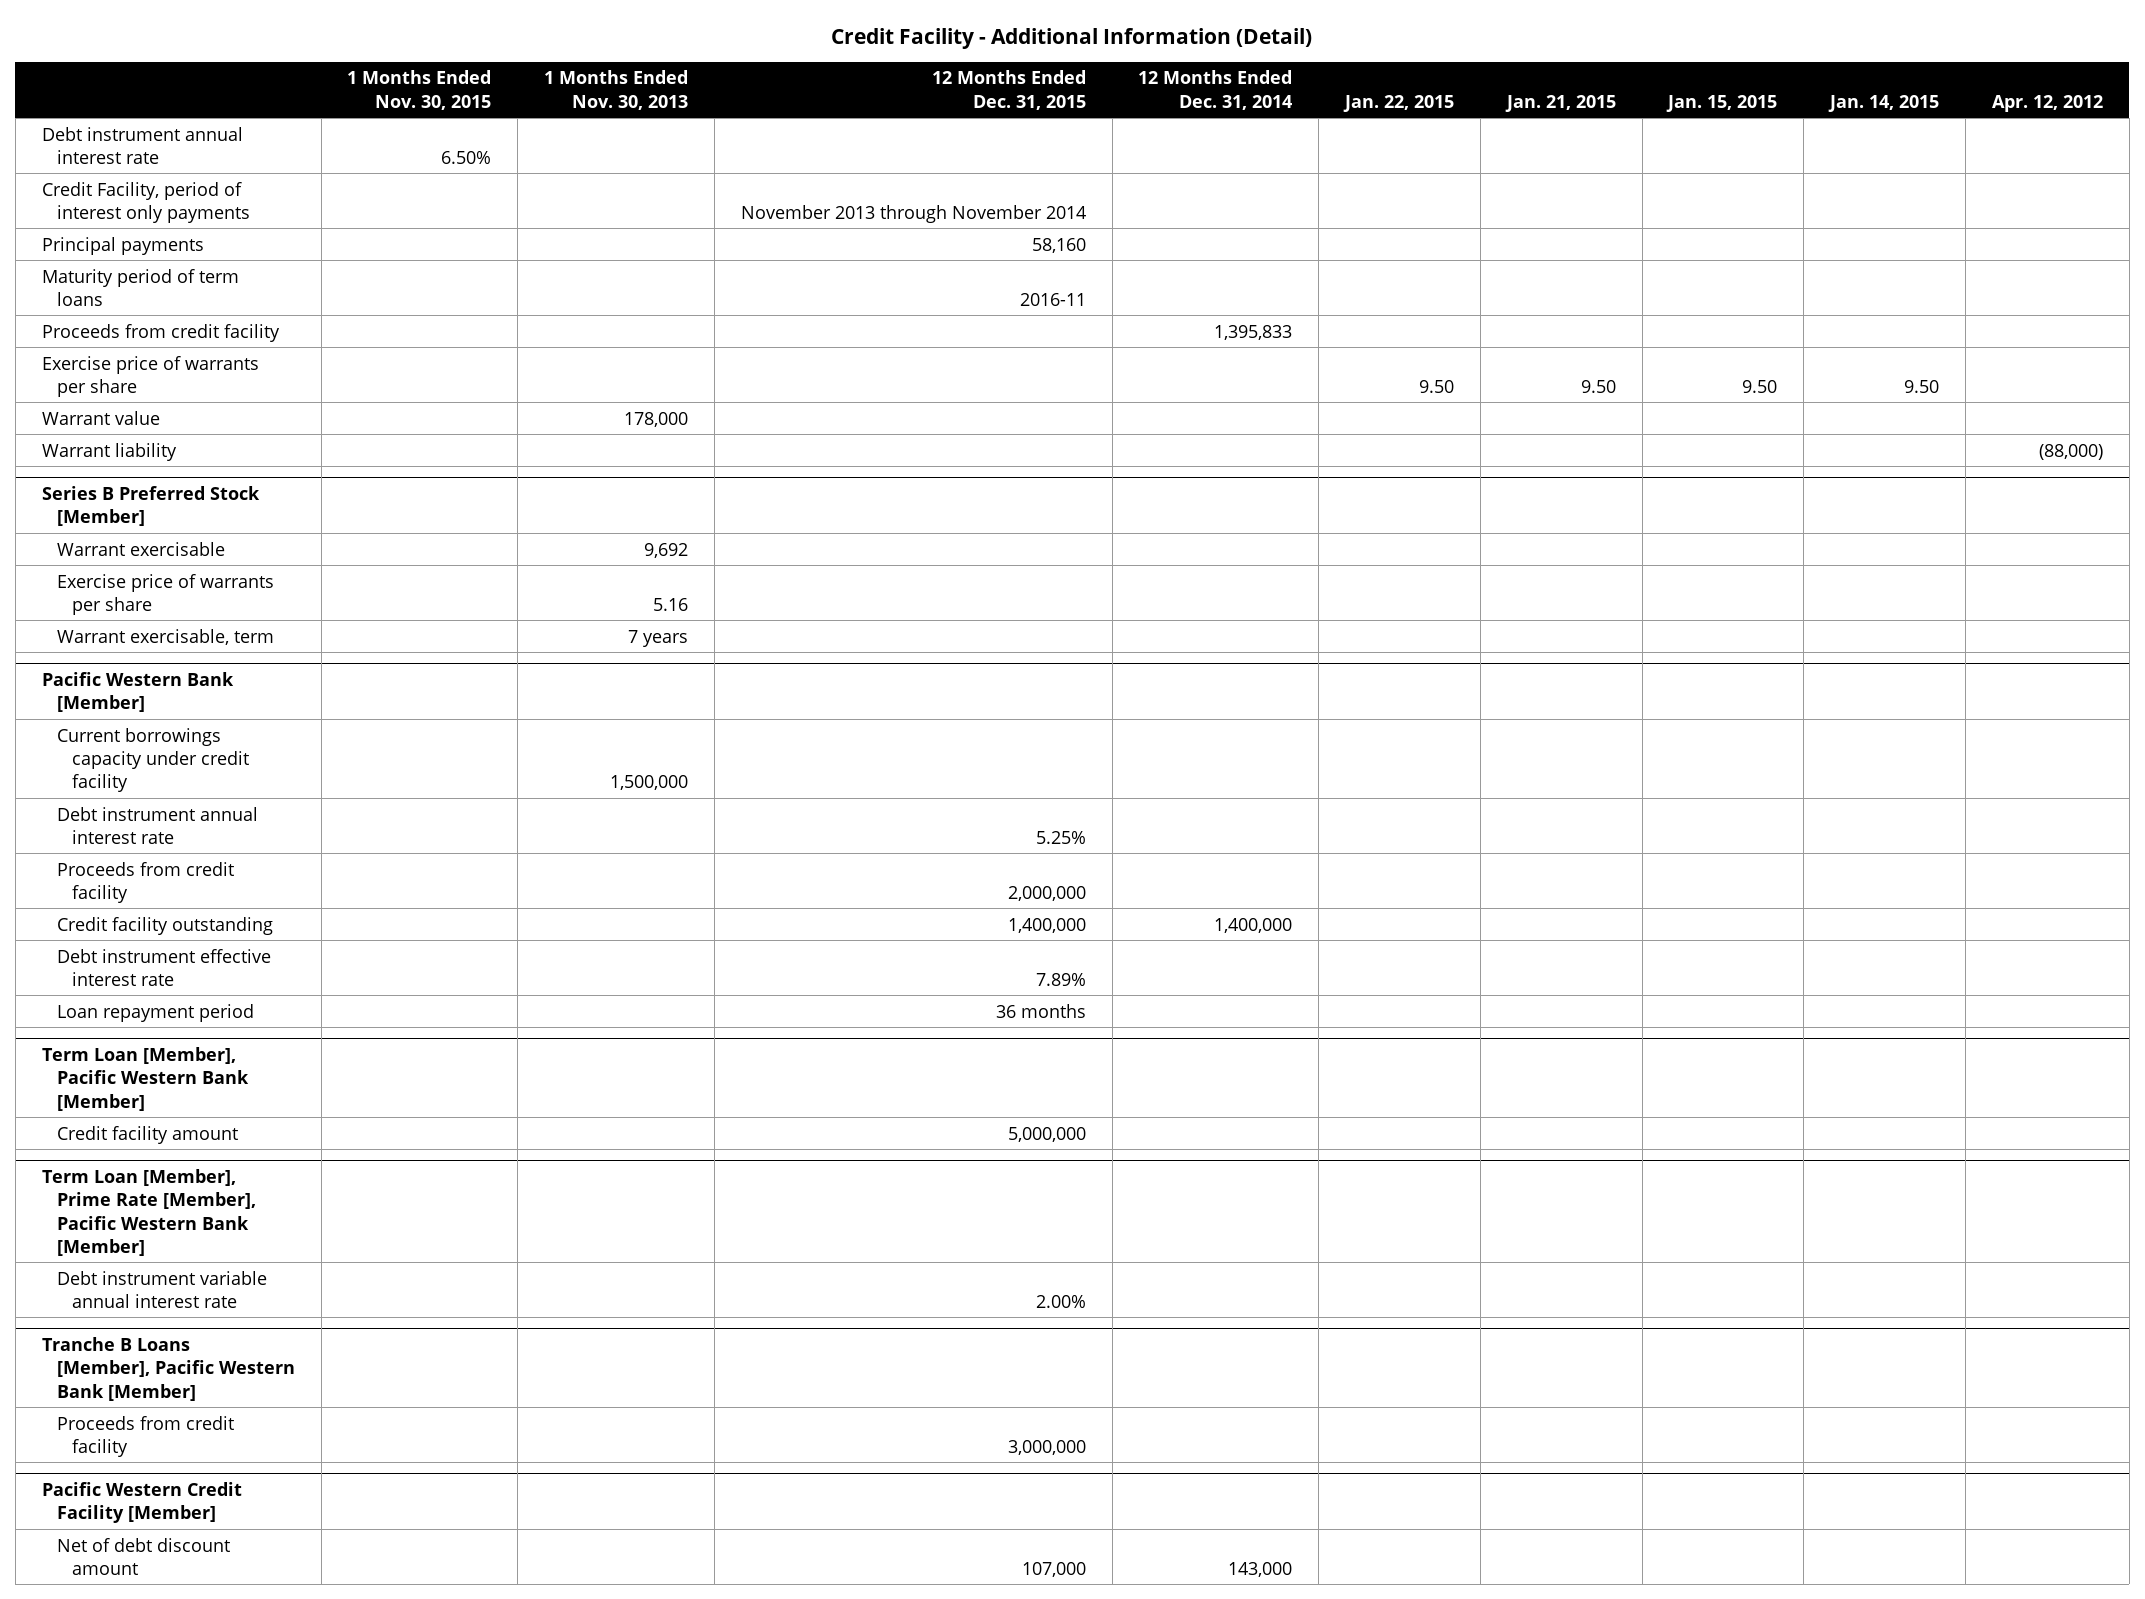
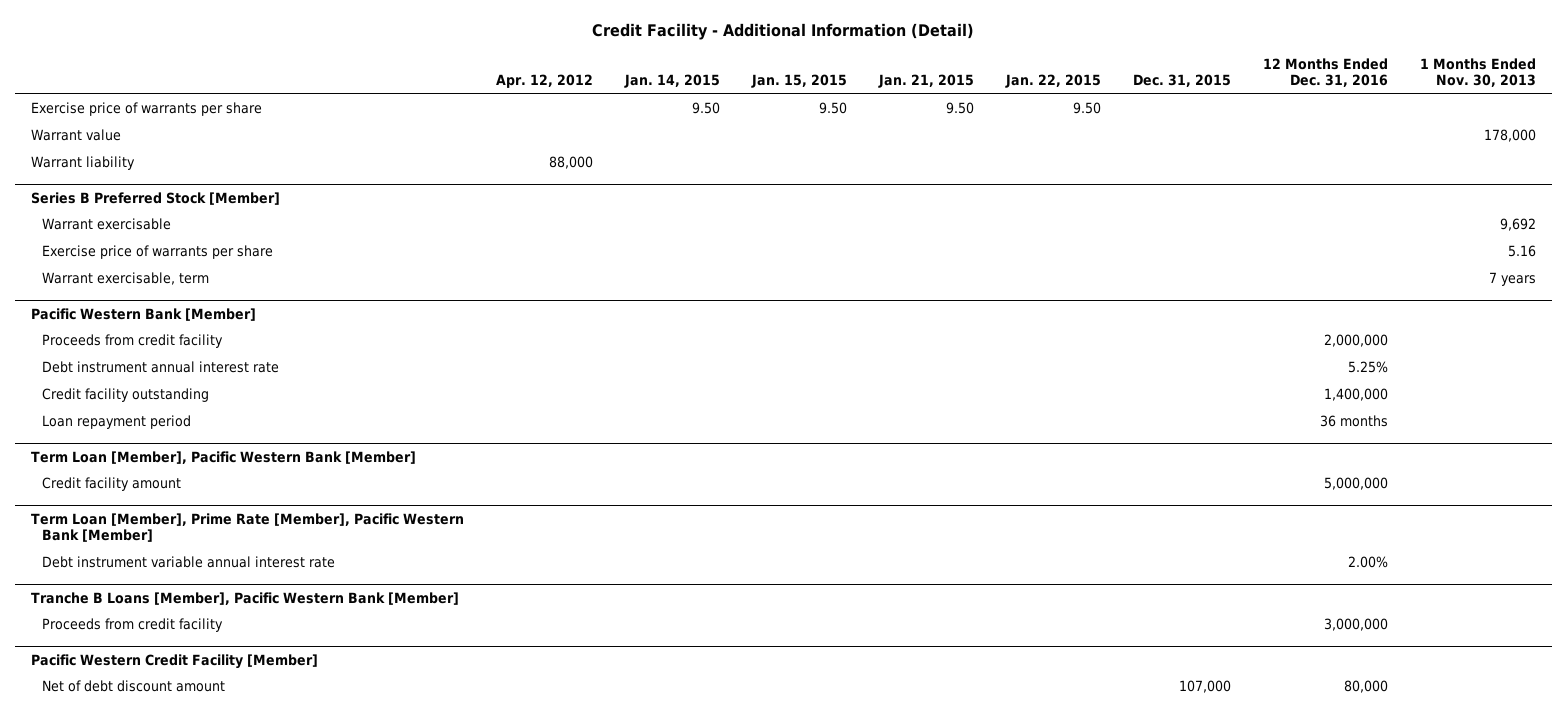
- | 1 Months Ended Nov. 30, 2015 | 1 Months Ended Nov. 30, 2013 | 12 Months Ended Dec. 31, 2015 | 12 Months Ended Dec. 31, 2014 | Jan. 22, 2015 | Jan. 21, 2015 | Jan. 15, 2015 | Jan. 14, 2015 | Apr. 12, 2012
+ | Apr. 12, 2012 | Jan. 14, 2015 | Jan. 15, 2015 | Jan. 21, 2015 | Jan. 22, 2015 | Dec. 31, 2015 | 12 Months Ended Dec. 31, 2016 | 1 Months Ended Nov. 30, 2013
- Debt instrument annual interest rate | 6.50% | | | | | | | |
- Credit Facility, period of interest only payments | | | November 2013 through November 2014 | | | | | |
- Principal payments | | | 58,160 | | | | | |
- Maturity period of term loans | | | 2016-11 | | | | | |
- Proceeds from credit facility | | | | 1,395,833 | | | | |
- Warrant liability | | | | | | | | | (88,000)
+ Warrant liability | 88,000 | | | | | | |
@ Pacific Western Bank [Member]
- Current borrowings capacity under credit facility | | 1,500,000 | | | | | | |
moved down: Debt instrument annual interest rate | | | | | | | 5.25% |
- Debt instrument effective interest rate | | | 7.89% | | | | | |

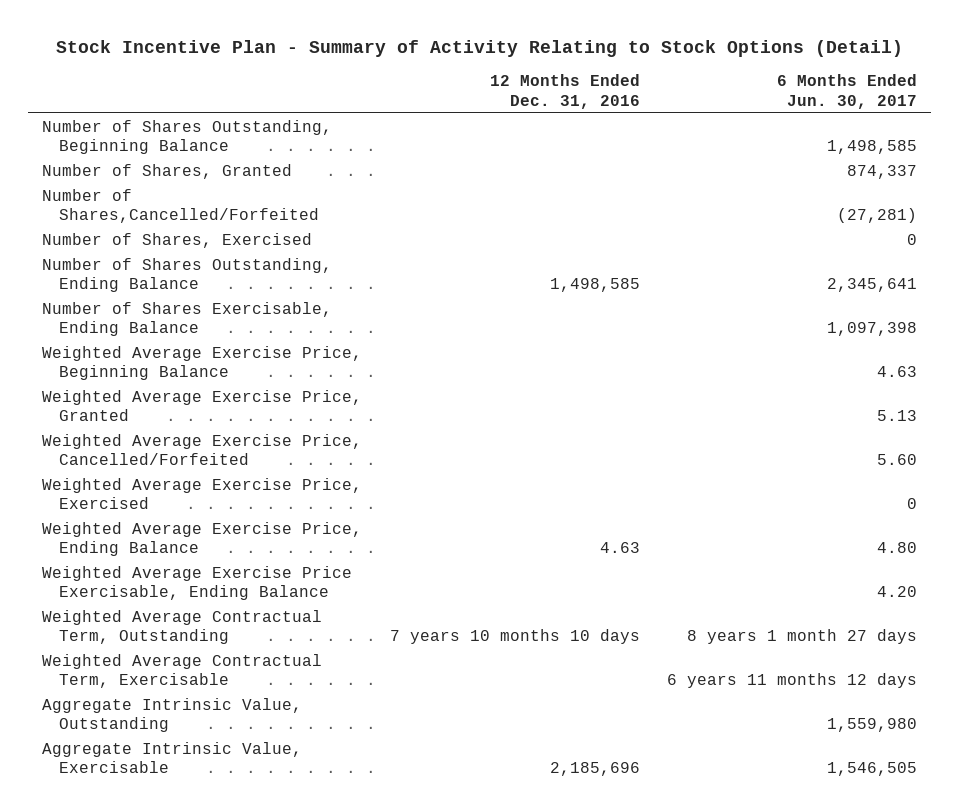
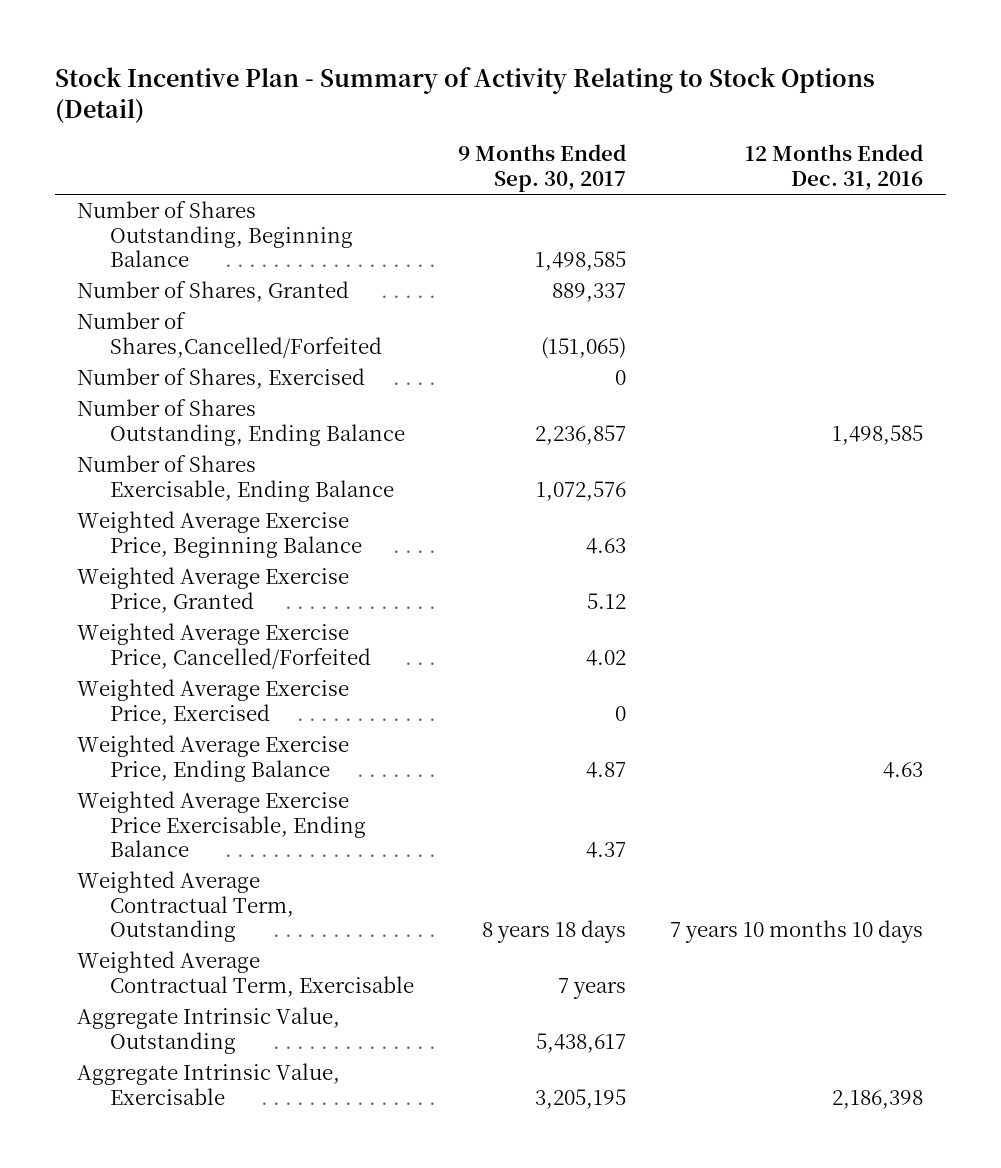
- | 12 Months Ended Dec. 31, 2016 | 6 Months Ended Jun. 30, 2017
+ | 9 Months Ended Sep. 30, 2017 | 12 Months Ended Dec. 31, 2016
- Aggregate Intrinsic Value, Exercisable | 2,185,696 | 1,546,505
+ Aggregate Intrinsic Value, Exercisable | 3,205,195 | 2,186,398

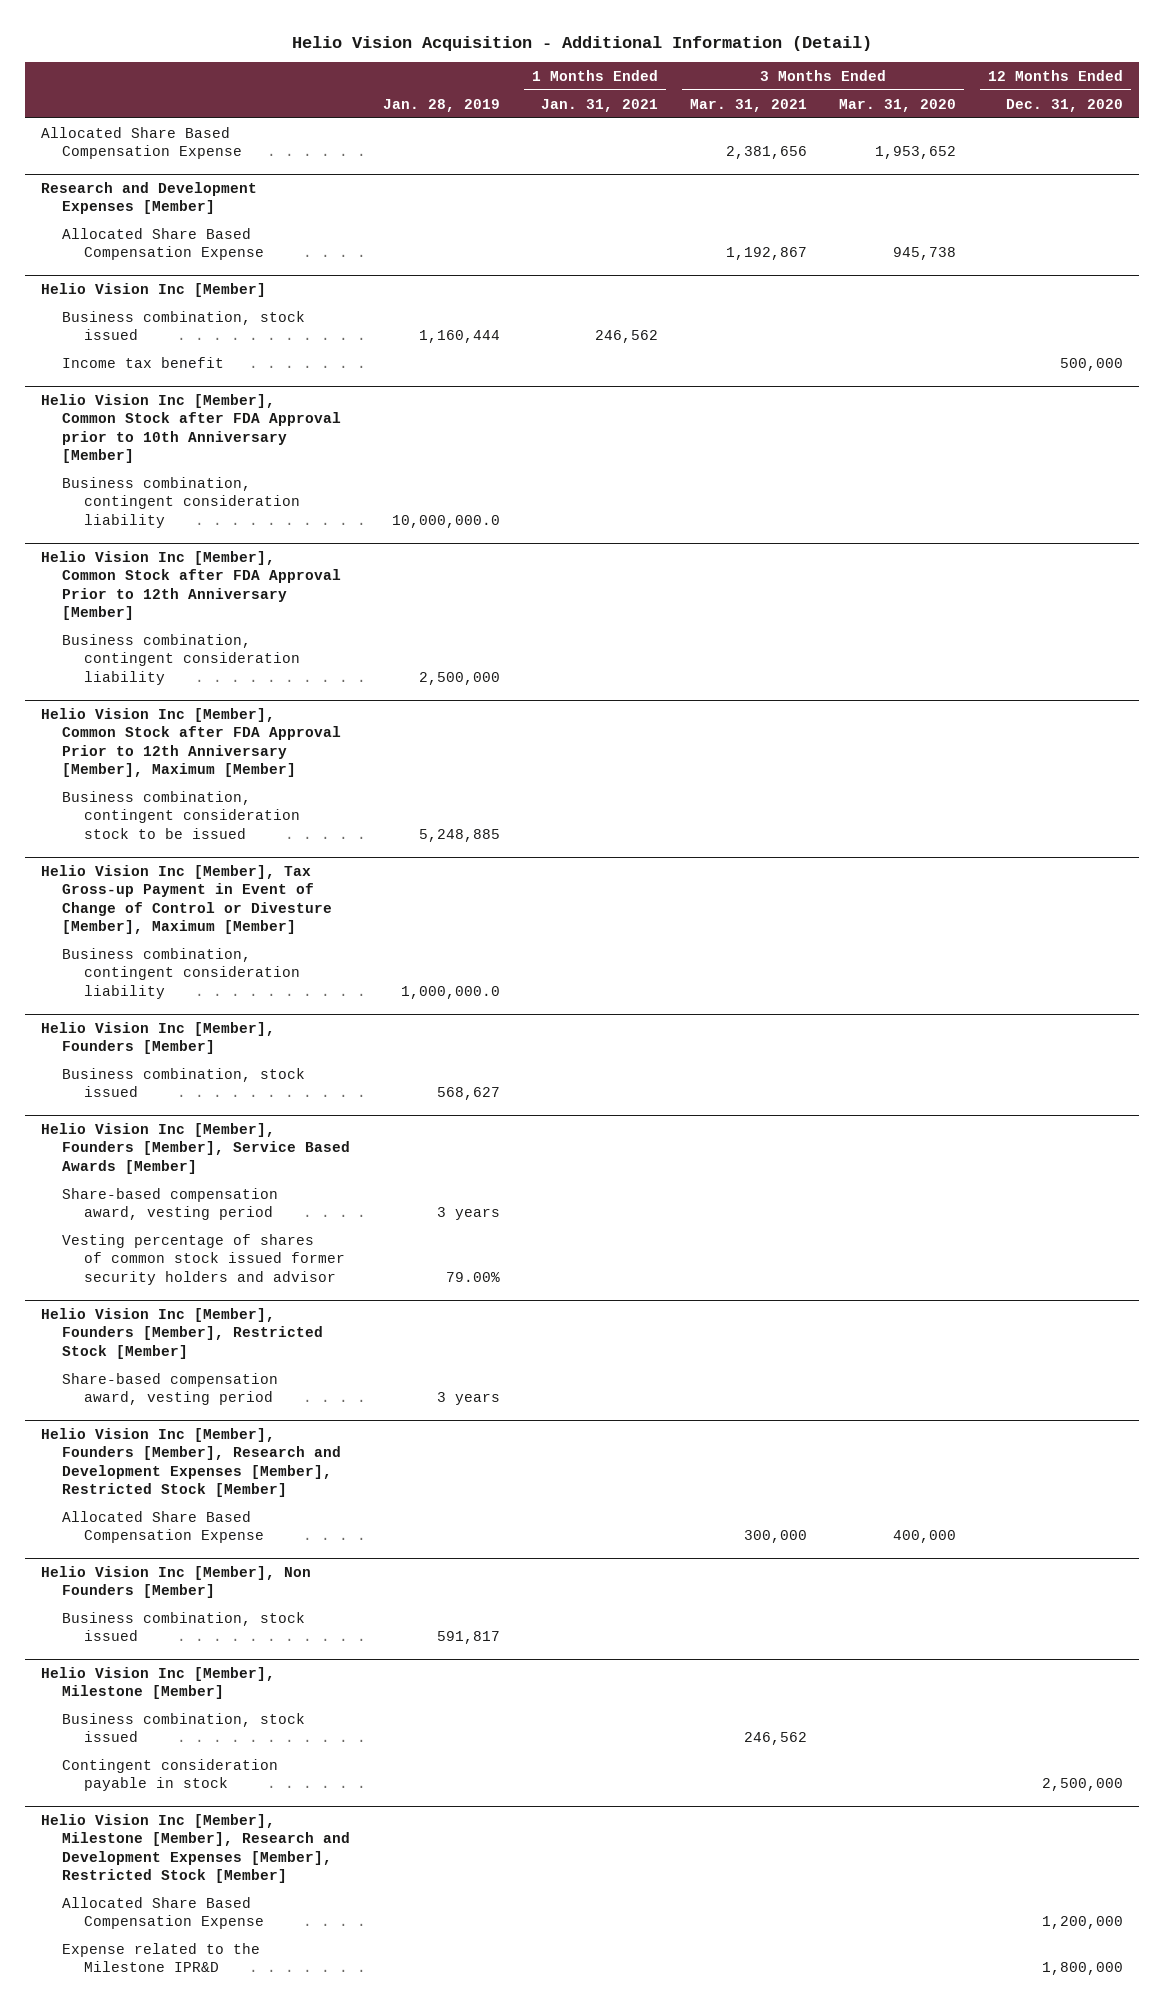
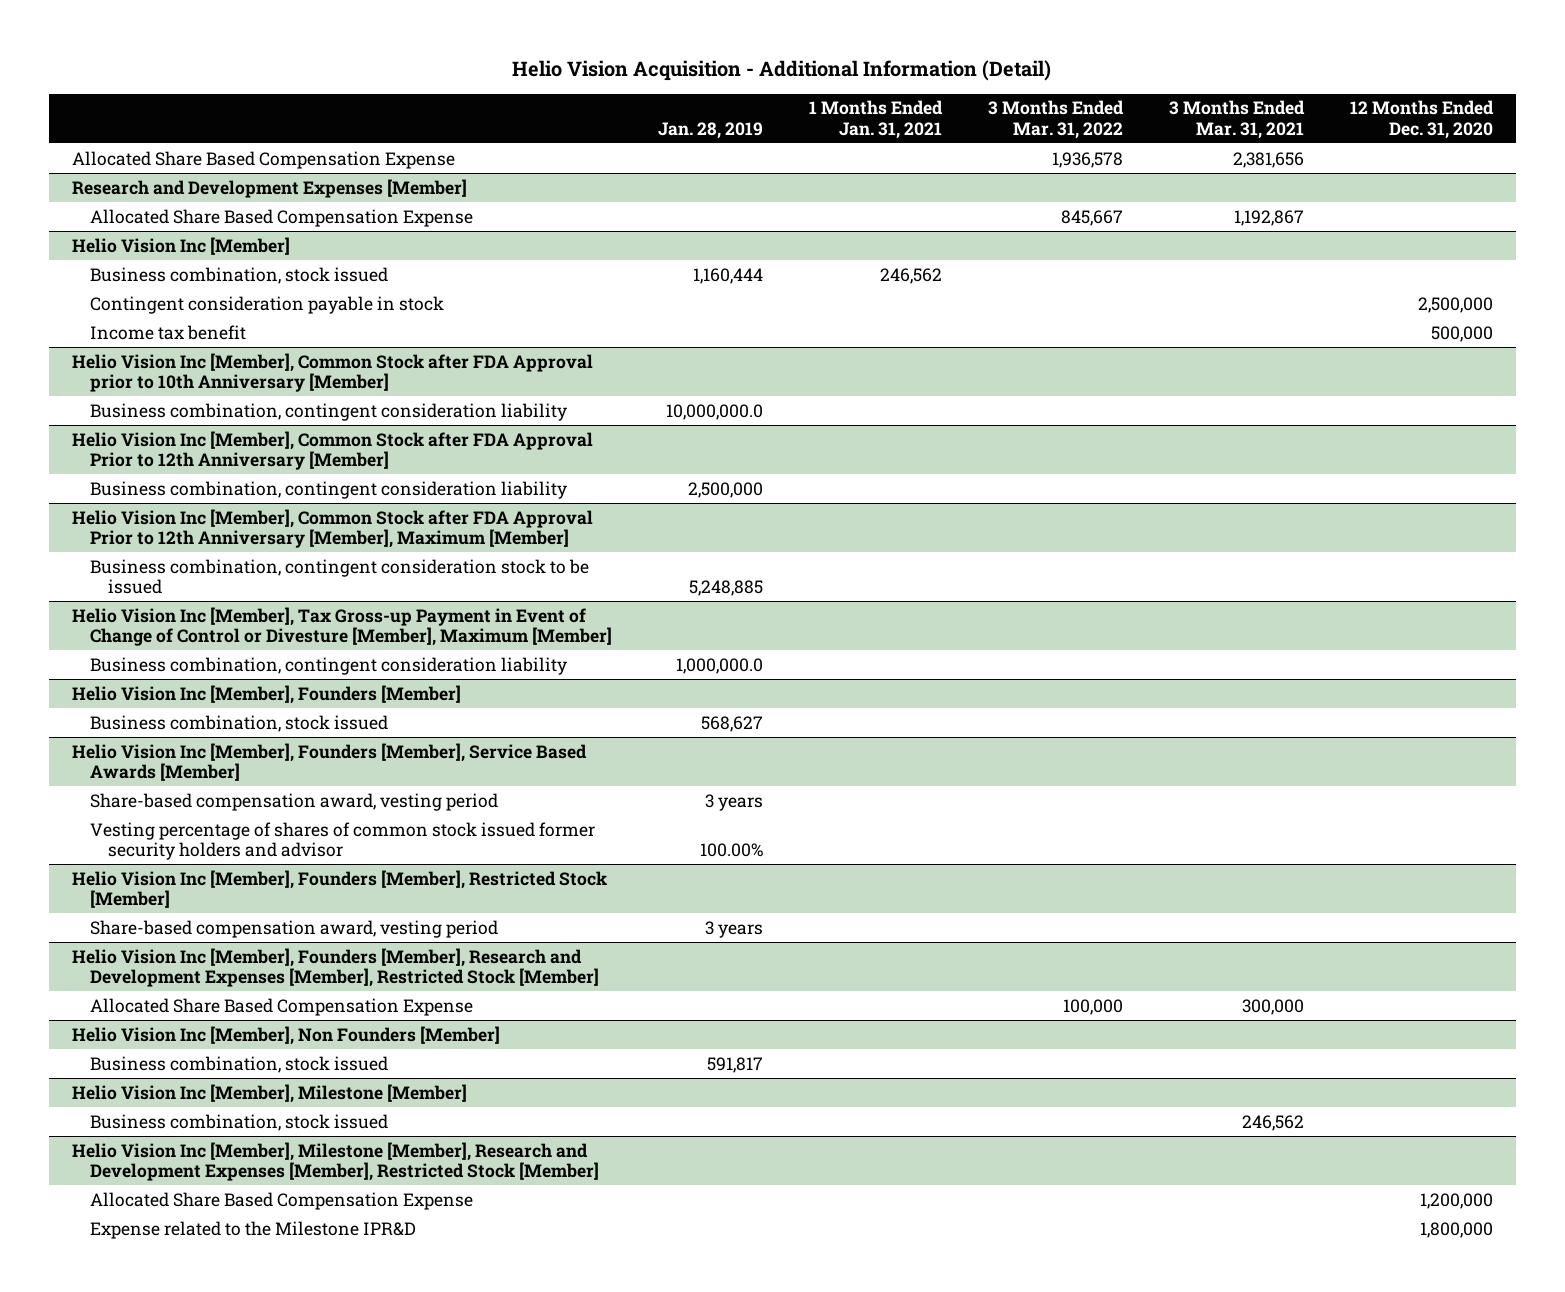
- | Jan. 28, 2019 | 1 Months Ended Jan. 31, 2021 | 3 Months Ended Mar. 31, 2021 | 3 Months Ended Mar. 31, 2020 | 12 Months Ended Dec. 31, 2020
+ | Jan. 28, 2019 | 1 Months Ended Jan. 31, 2021 | 3 Months Ended Mar. 31, 2022 | 3 Months Ended Mar. 31, 2021 | 12 Months Ended Dec. 31, 2020
@ Helio Vision Inc [Member]
+ Contingent consideration payable in stock | | | | | 2,500,000
@ Helio Vision Inc [Member], Founders [Member], Service Based Awards [Member]
- Vesting percentage of shares of common stock issued former security holders and advisor | 79.00% | | | |
+ Vesting percentage of shares of common stock issued former security holders and advisor | 100.00% | | | |
@ Helio Vision Inc [Member], Milestone [Member]
- Contingent consideration payable in stock | | | | | 2,500,000

